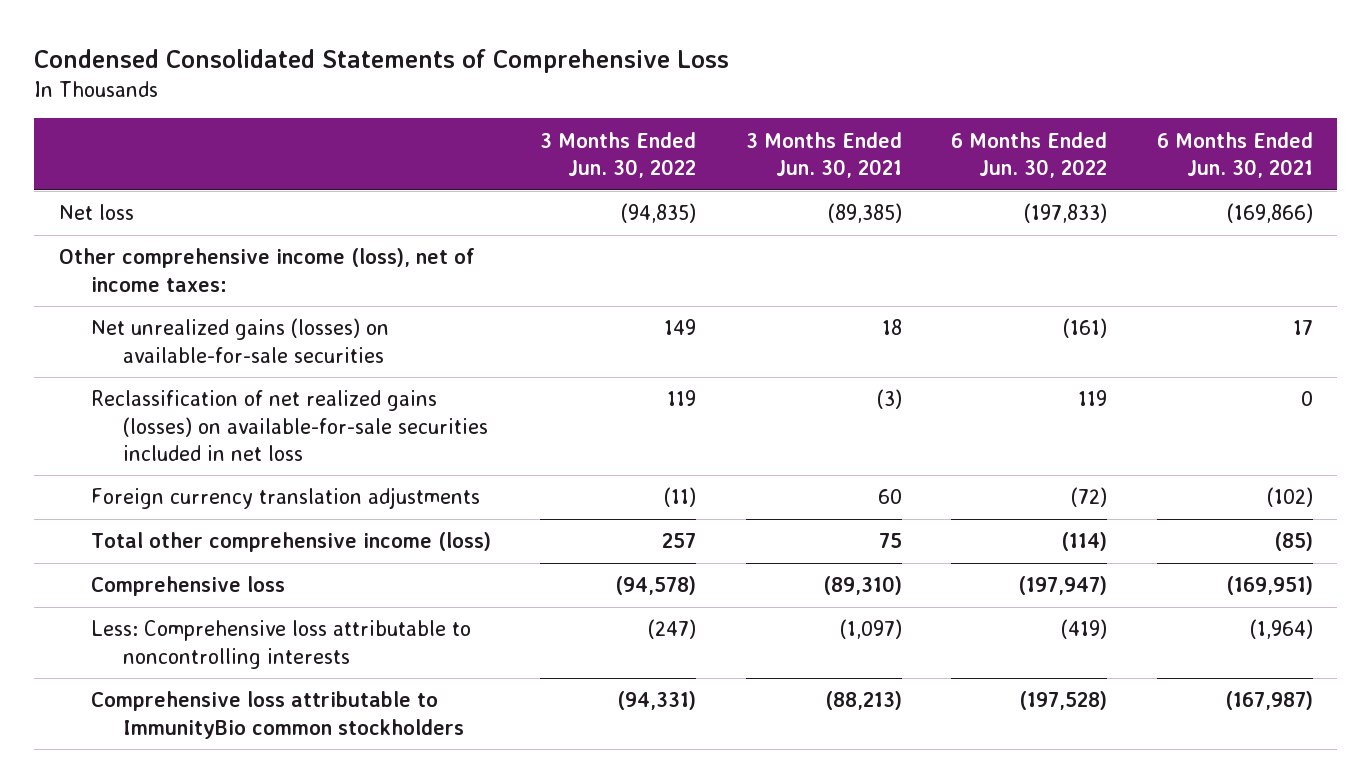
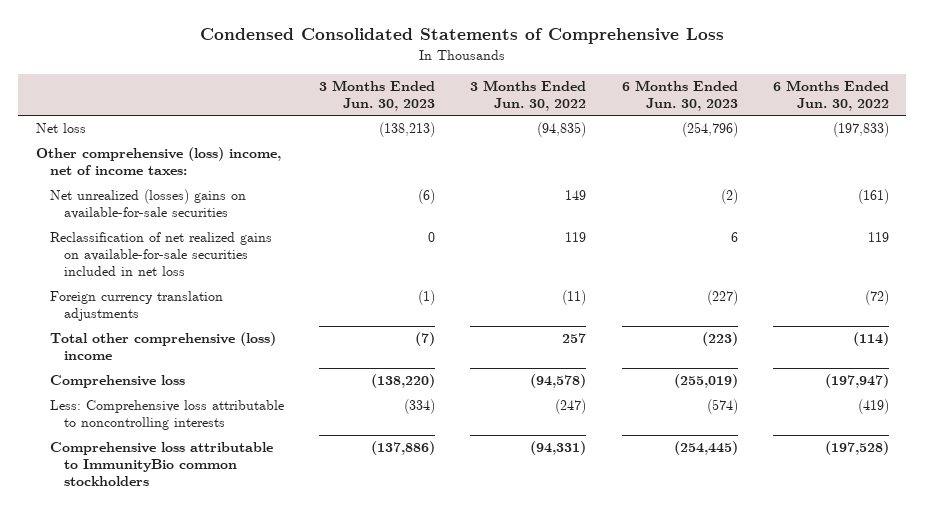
- | 3 Months Ended Jun. 30, 2022 | 3 Months Ended Jun. 30, 2021 | 6 Months Ended Jun. 30, 2022 | 6 Months Ended Jun. 30, 2021
+ | 3 Months Ended Jun. 30, 2023 | 3 Months Ended Jun. 30, 2022 | 6 Months Ended Jun. 30, 2023 | 6 Months Ended Jun. 30, 2022
- Other comprehensive income (loss), net of income taxes:
- Net unrealized gains (losses) on available-for-sale securities | 149 | 18 | (161) | 17
- Reclassification of net realized gains (losses) on available-for-sale securities included in net loss | 119 | (3) | 119 | 0
+ Other comprehensive (loss) income, net of income taxes:
+ Net unrealized (losses) gains on available-for-sale securities | (6) | 149 | (2) | (161)
+ Reclassification of net realized gains on available-for-sale securities included in net loss | 0 | 119 | 6 | 119
- Total other comprehensive income (loss) | 257 | 75 | (114) | (85)
+ Total other comprehensive (loss) income | (7) | 257 | (223) | (114)

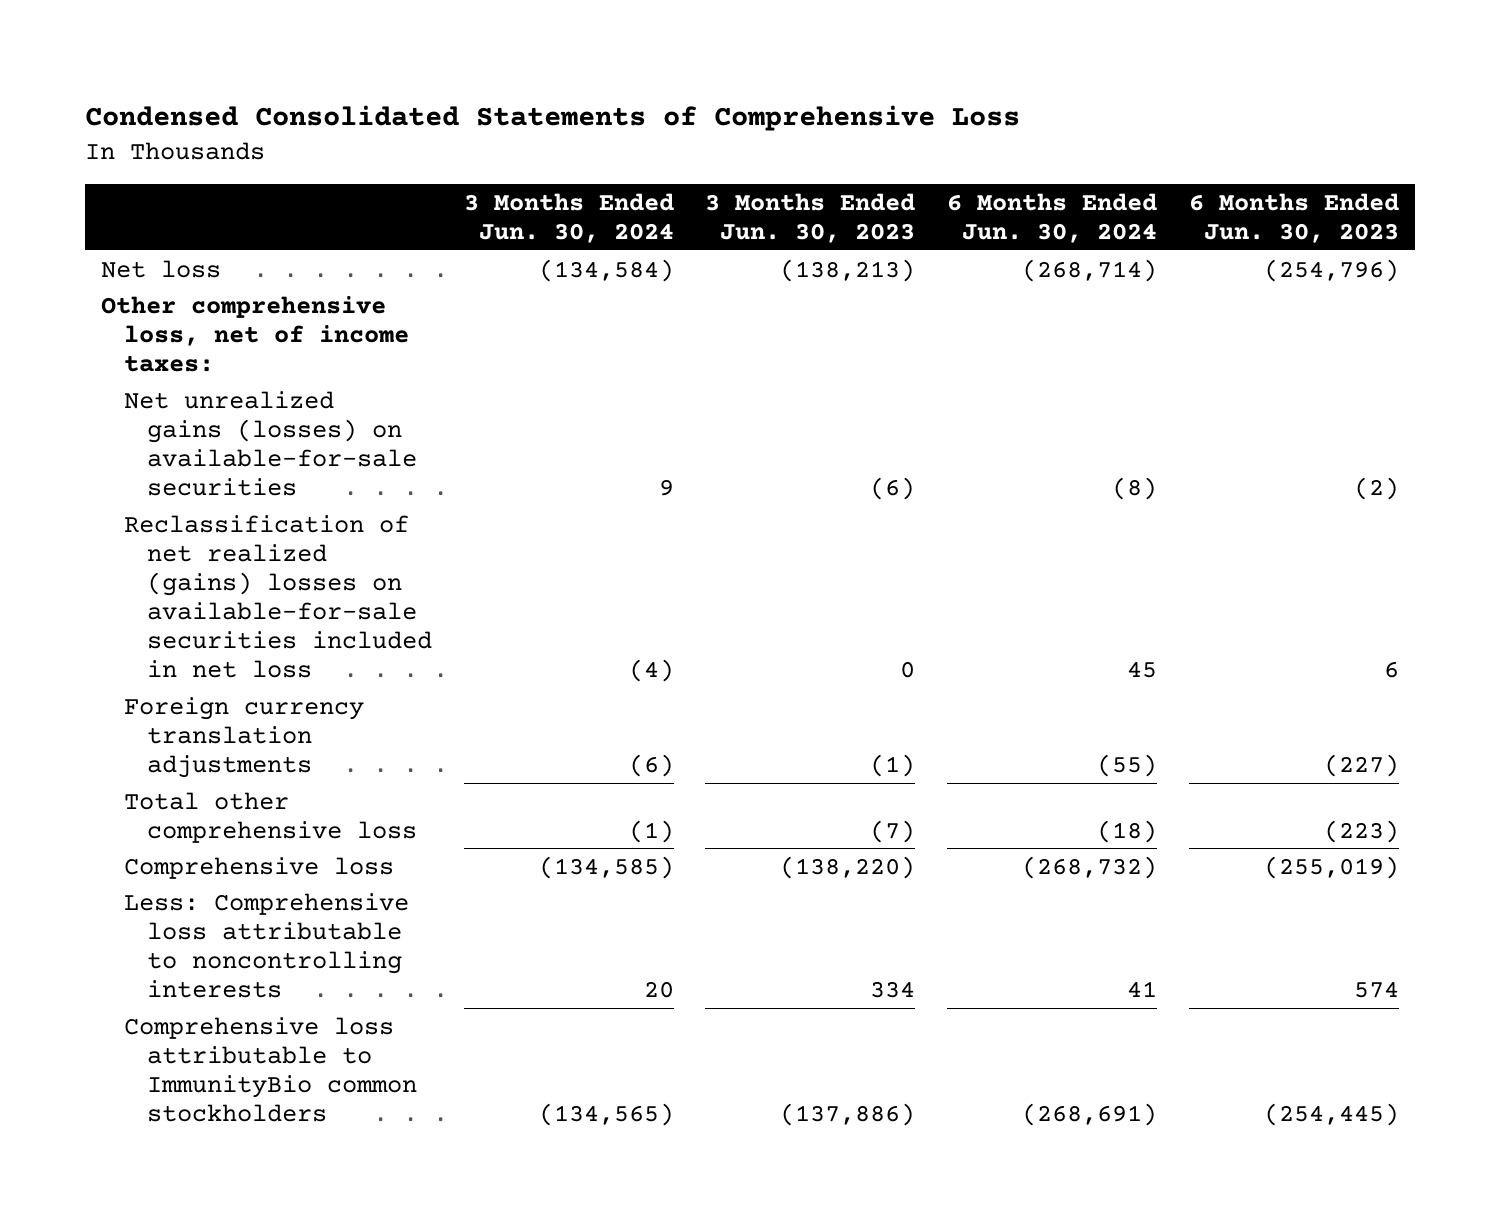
- | 3 Months Ended Jun. 30, 2023 | 3 Months Ended Jun. 30, 2022 | 6 Months Ended Jun. 30, 2023 | 6 Months Ended Jun. 30, 2022
+ | 3 Months Ended Jun. 30, 2024 | 3 Months Ended Jun. 30, 2023 | 6 Months Ended Jun. 30, 2024 | 6 Months Ended Jun. 30, 2023
- Other comprehensive (loss) income, net of income taxes:
- Net unrealized (losses) gains on available-for-sale securities | (6) | 149 | (2) | (161)
- Reclassification of net realized gains on available-for-sale securities included in net loss | 0 | 119 | 6 | 119
+ Other comprehensive loss, net of income taxes:
+ Net unrealized gains (losses) on available-for-sale securities | 9 | (6) | (8) | (2)
+ Reclassification of net realized (gains) losses on available-for-sale securities included in net loss | (4) | 0 | 45 | 6
- Total other comprehensive (loss) income | (7) | 257 | (223) | (114)
+ Total other comprehensive loss | (1) | (7) | (18) | (223)
- Less: Comprehensive loss attributable to noncontrolling interests | (334) | (247) | (574) | (419)
+ Less: Comprehensive loss attributable to noncontrolling interests | 20 | 334 | 41 | 574

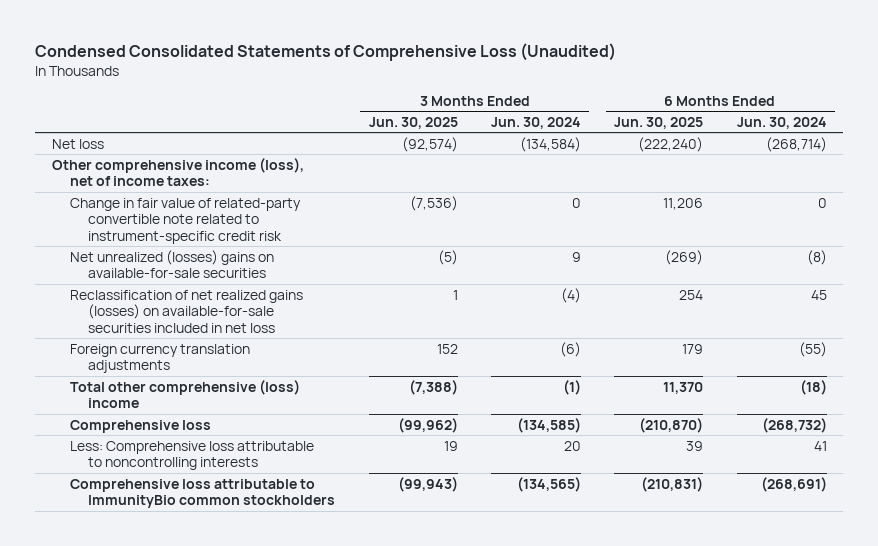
- Condensed Consolidated Statements of Comprehensive Loss
+ Condensed Consolidated Statements of Comprehensive Loss (Unaudited)
- | 3 Months Ended Jun. 30, 2024 | 3 Months Ended Jun. 30, 2023 | 6 Months Ended Jun. 30, 2024 | 6 Months Ended Jun. 30, 2023
+ | 3 Months Ended Jun. 30, 2025 | 3 Months Ended Jun. 30, 2024 | 6 Months Ended Jun. 30, 2025 | 6 Months Ended Jun. 30, 2024
- Other comprehensive loss, net of income taxes:
- Net unrealized gains (losses) on available-for-sale securities | 9 | (6) | (8) | (2)
- Reclassification of net realized (gains) losses on available-for-sale securities included in net loss | (4) | 0 | 45 | 6
+ Other comprehensive income (loss), net of income taxes:
+ Change in fair value of related-party convertible note related to instrument-specific credit risk | (7,536) | 0 | 11,206 | 0
+ Net unrealized (losses) gains on available-for-sale securities | (5) | 9 | (269) | (8)
+ Reclassification of net realized gains (losses) on available-for-sale securities included in net loss | 1 | (4) | 254 | 45
- Total other comprehensive loss | (1) | (7) | (18) | (223)
+ Total other comprehensive (loss) income | (7,388) | (1) | 11,370 | (18)

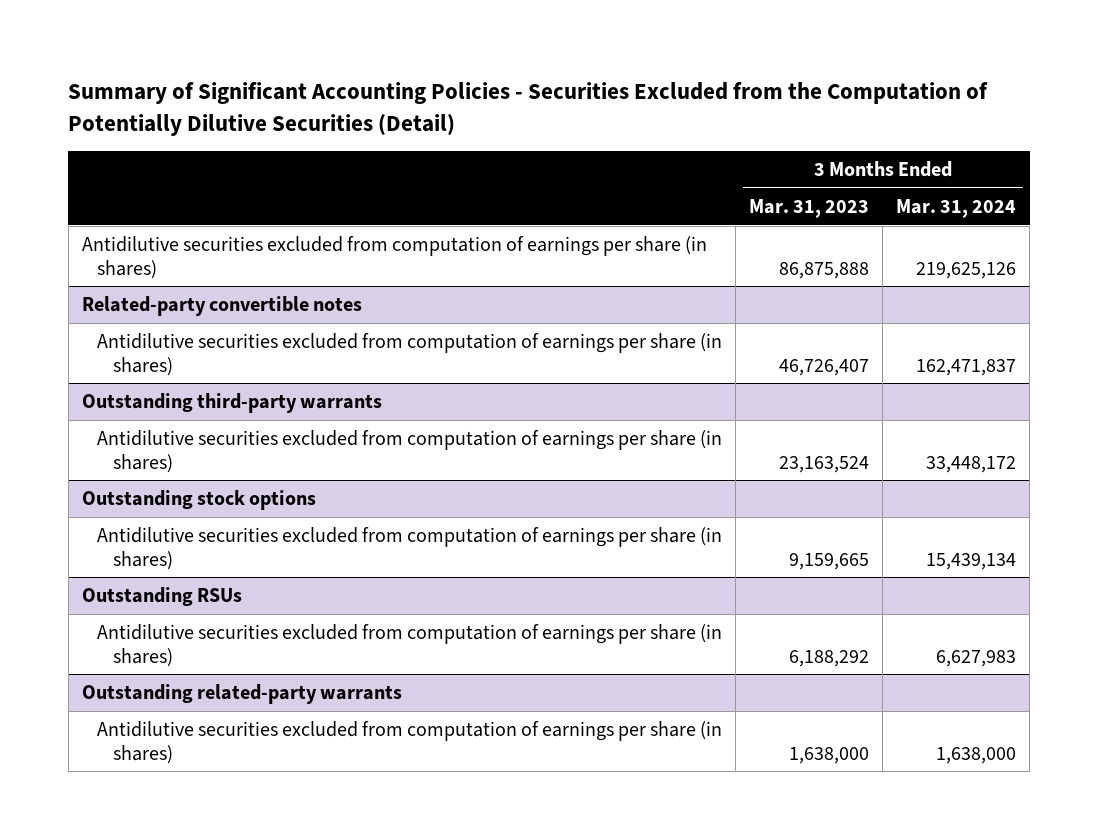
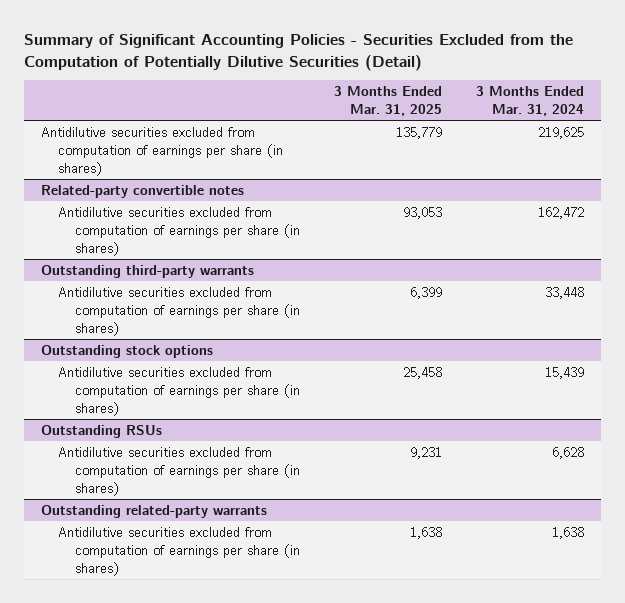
- | 3 Months Ended Mar. 31, 2023 | 3 Months Ended Mar. 31, 2024
+ | 3 Months Ended Mar. 31, 2025 | 3 Months Ended Mar. 31, 2024
- Antidilutive securities excluded from computation of earnings per share (in shares) | 86,875,888 | 219,625,126
+ Antidilutive securities excluded from computation of earnings per share (in shares) | 135,779 | 219,625
@ Related-party convertible notes
- Antidilutive securities excluded from computation of earnings per share (in shares) | 46,726,407 | 162,471,837
+ Antidilutive securities excluded from computation of earnings per share (in shares) | 93,053 | 162,472
@ Outstanding third-party warrants
- Antidilutive securities excluded from computation of earnings per share (in shares) | 23,163,524 | 33,448,172
+ Antidilutive securities excluded from computation of earnings per share (in shares) | 6,399 | 33,448
@ Outstanding stock options
- Antidilutive securities excluded from computation of earnings per share (in shares) | 9,159,665 | 15,439,134
+ Antidilutive securities excluded from computation of earnings per share (in shares) | 25,458 | 15,439
@ Outstanding RSUs
- Antidilutive securities excluded from computation of earnings per share (in shares) | 6,188,292 | 6,627,983
+ Antidilutive securities excluded from computation of earnings per share (in shares) | 9,231 | 6,628
@ Outstanding related-party warrants
- Antidilutive securities excluded from computation of earnings per share (in shares) | 1,638,000 | 1,638,000
+ Antidilutive securities excluded from computation of earnings per share (in shares) | 1,638 | 1,638

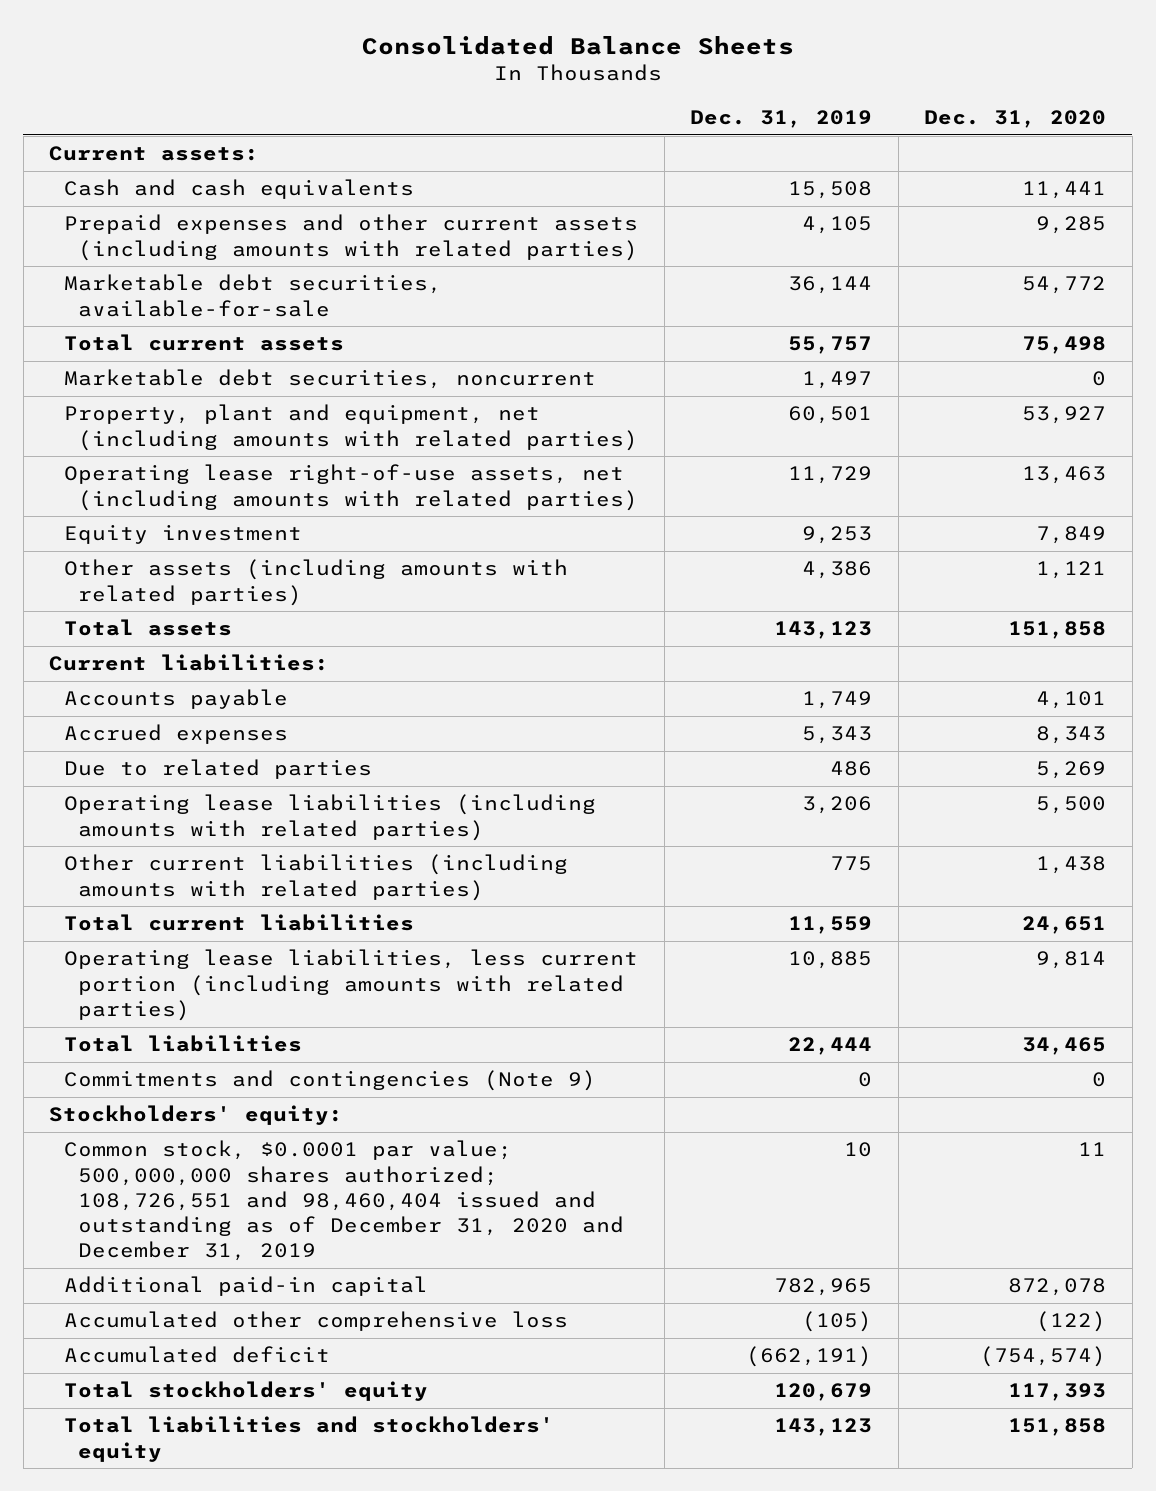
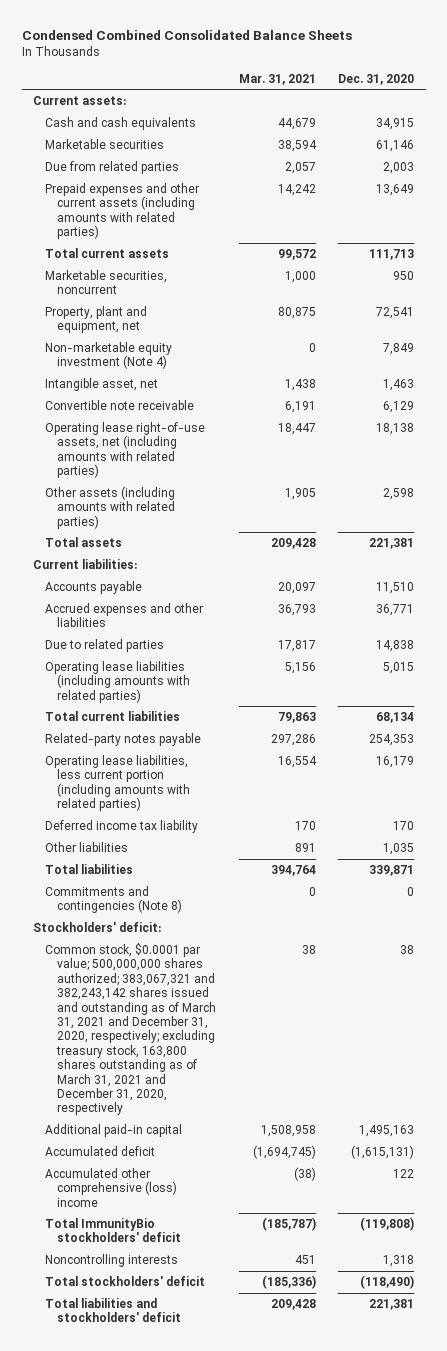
- Consolidated Balance Sheets
+ Condensed Combined Consolidated Balance Sheets
- | Dec. 31, 2019 | Dec. 31, 2020
+ | Mar. 31, 2021 | Dec. 31, 2020
- Cash and cash equivalents | 15,508 | 11,441
- Prepaid expenses and other current assets (including amounts with related parties) | 4,105 | 9,285
- Marketable debt securities, available-for-sale | 36,144 | 54,772
- Total current assets | 55,757 | 75,498
- Marketable debt securities, noncurrent | 1,497 | 0
- Property, plant and equipment, net (including amounts with related parties) | 60,501 | 53,927
- Operating lease right-of-use assets, net (including amounts with related parties) | 11,729 | 13,463
- Equity investment | 9,253 | 7,849
- Other assets (including amounts with related parties) | 4,386 | 1,121
- Total assets | 143,123 | 151,858
+ Cash and cash equivalents | 44,679 | 34,915
+ Marketable securities | 38,594 | 61,146
+ Due from related parties | 2,057 | 2,003
+ Prepaid expenses and other current assets (including amounts with related parties) | 14,242 | 13,649
+ Total current assets | 99,572 | 111,713
+ Marketable securities, noncurrent | 1,000 | 950
+ Property, plant and equipment, net | 80,875 | 72,541
+ Non-marketable equity investment (Note 4) | 0 | 7,849
+ Intangible asset, net | 1,438 | 1,463
+ Convertible note receivable | 6,191 | 6,129
+ Operating lease right-of-use assets, net (including amounts with related parties) | 18,447 | 18,138
+ Other assets (including amounts with related parties) | 1,905 | 2,598
+ Total assets | 209,428 | 221,381
- Accounts payable | 1,749 | 4,101
- Accrued expenses | 5,343 | 8,343
- Due to related parties | 486 | 5,269
- Operating lease liabilities (including amounts with related parties) | 3,206 | 5,500
- Other current liabilities (including amounts with related parties) | 775 | 1,438
- Total current liabilities | 11,559 | 24,651
- Operating lease liabilities, less current portion (including amounts with related parties) | 10,885 | 9,814
- Total liabilities | 22,444 | 34,465
- Commitments and contingencies (Note 9) | 0 | 0
- Stockholders' equity:
- Common stock, $0.0001 par value; 500,000,000 shares authorized; 108,726,551 and 98,460,404 issued and outstanding as of December 31, 2020 and December 31, 2019 | 10 | 11
- Additional paid-in capital | 782,965 | 872,078
- Accumulated other comprehensive loss | (105) | (122)
- Accumulated deficit | (662,191) | (754,574)
- Total stockholders' equity | 120,679 | 117,393
- Total liabilities and stockholders' equity | 143,123 | 151,858
+ Accounts payable | 20,097 | 11,510
+ Accrued expenses and other liabilities | 36,793 | 36,771
+ Due to related parties | 17,817 | 14,838
+ Operating lease liabilities (including amounts with related parties) | 5,156 | 5,015
+ Total current liabilities | 79,863 | 68,134
+ Related-party notes payable | 297,286 | 254,353
+ Operating lease liabilities, less current portion (including amounts with related parties) | 16,554 | 16,179
+ Deferred income tax liability | 170 | 170
+ Other liabilities | 891 | 1,035
+ Total liabilities | 394,764 | 339,871
+ Commitments and contingencies (Note 8) | 0 | 0
+ Stockholders' deficit:
+ Common stock, $0.0001 par value; 500,000,000 shares authorized; 383,067,321 and 382,243,142 shares issued and outstanding as of March 31, 2021 and December 31, 2020, respectively; excluding treasury stock, 163,800 shares outstanding as of March 31, 2021 and December 31, 2020, respectively | 38 | 38
+ Additional paid-in capital | 1,508,958 | 1,495,163
+ Accumulated deficit | (1,694,745) | (1,615,131)
+ Accumulated other comprehensive (loss) income | (38) | 122
+ Total ImmunityBio stockholders' deficit | (185,787) | (119,808)
+ Noncontrolling interests | 451 | 1,318
+ Total stockholders' deficit | (185,336) | (118,490)
+ Total liabilities and stockholders' deficit | 209,428 | 221,381

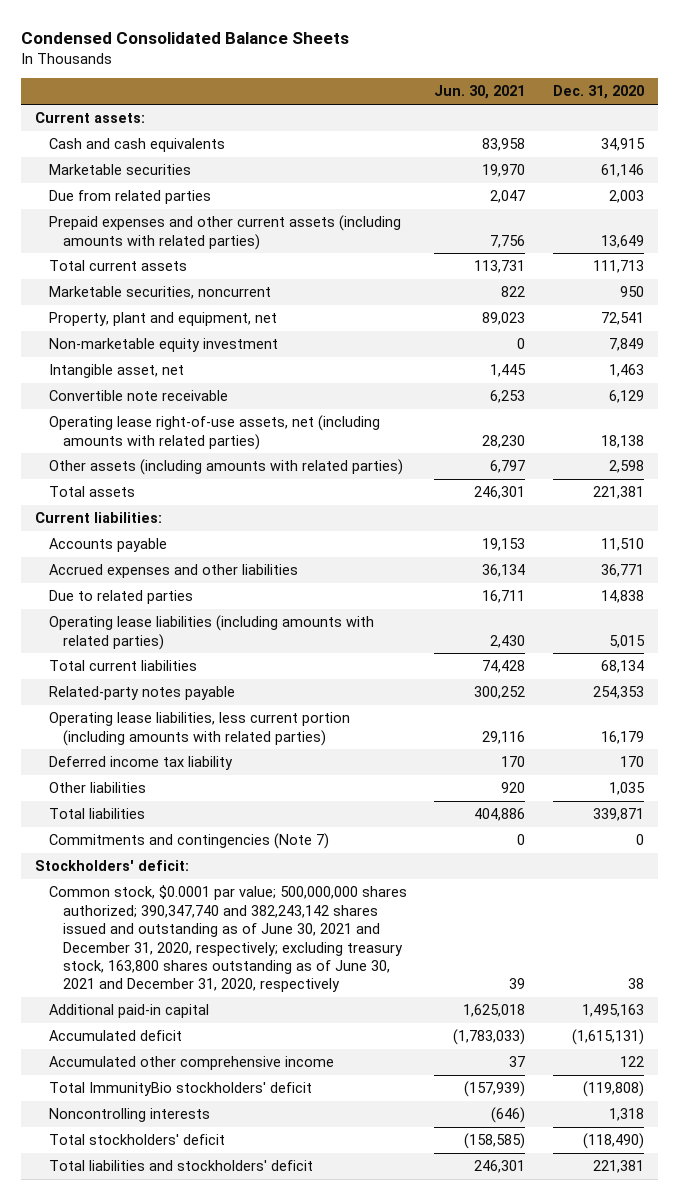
- Condensed Combined Consolidated Balance Sheets
+ Condensed Consolidated Balance Sheets
- | Mar. 31, 2021 | Dec. 31, 2020
+ | Jun. 30, 2021 | Dec. 31, 2020
- Non-marketable equity investment (Note 4) | 0 | 7,849
+ Non-marketable equity investment | 0 | 7,849
- Commitments and contingencies (Note 8) | 0 | 0
+ Commitments and contingencies (Note 7) | 0 | 0
- Common stock, $0.0001 par value; 500,000,000 shares authorized; 383,067,321 and 382,243,142 shares issued and outstanding as of March 31, 2021 and December 31, 2020, respectively; excluding treasury stock, 163,800 shares outstanding as of March 31, 2021 and December 31, 2020, respectively | 38 | 38
+ Common stock, $0.0001 par value; 500,000,000 shares authorized; 390,347,740 and 382,243,142 shares issued and outstanding as of June 30, 2021 and December 31, 2020, respectively; excluding treasury stock, 163,800 shares outstanding as of June 30, 2021 and December 31, 2020, respectively | 39 | 38
- Accumulated other comprehensive (loss) income | (38) | 122
+ Accumulated other comprehensive income | 37 | 122

